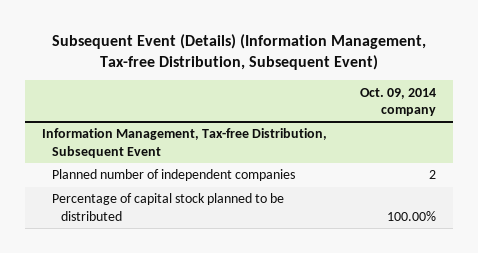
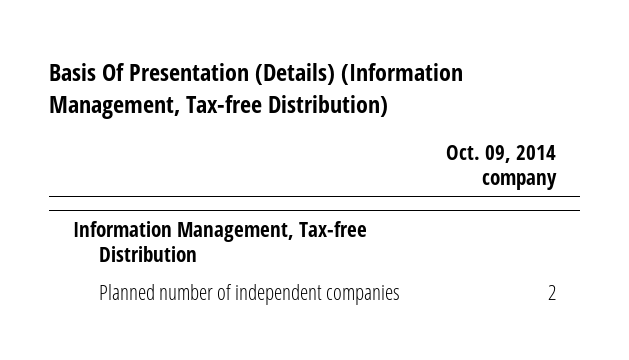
- Subsequent Event (Details) (Information Management, Tax-free Distribution, Subsequent Event)
+ Basis Of Presentation (Details) (Information Management, Tax-free Distribution)
- Information Management, Tax-free Distribution, Subsequent Event
+ Information Management, Tax-free Distribution
- Percentage of capital stock planned to be distributed | 100.00%

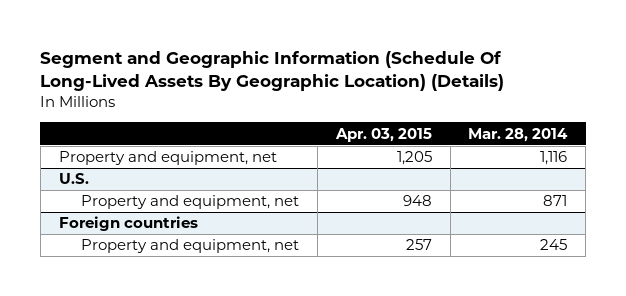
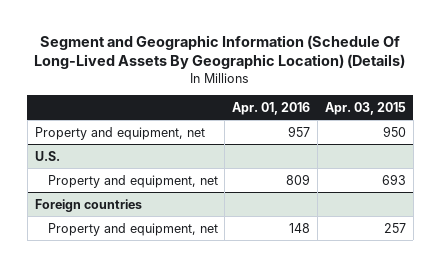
- | Apr. 03, 2015 | Mar. 28, 2014
+ | Apr. 01, 2016 | Apr. 03, 2015
- Property and equipment, net | 1,205 | 1,116
+ Property and equipment, net | 957 | 950
@ U.S.
- Property and equipment, net | 948 | 871
+ Property and equipment, net | 809 | 693

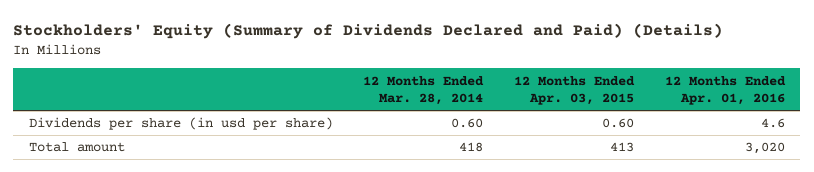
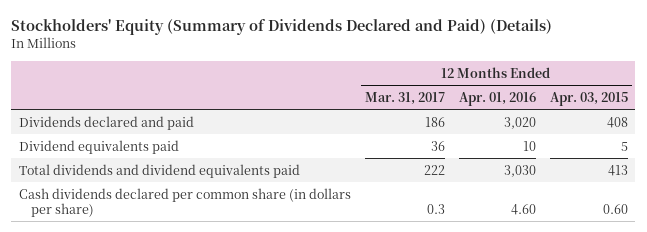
- | 12 Months Ended Mar. 28, 2014 | 12 Months Ended Apr. 03, 2015 | 12 Months Ended Apr. 01, 2016
+ | 12 Months Ended Mar. 31, 2017 | 12 Months Ended Apr. 01, 2016 | 12 Months Ended Apr. 03, 2015
- Dividends per share (in usd per share) | 0.60 | 0.60 | 4.6
- Total amount | 418 | 413 | 3,020
+ Dividends declared and paid | 186 | 3,020 | 408
+ Dividend equivalents paid | 36 | 10 | 5
+ Total dividends and dividend equivalents paid | 222 | 3,030 | 413
+ Cash dividends declared per common share (in dollars per share) | 0.3 | 4.60 | 0.60

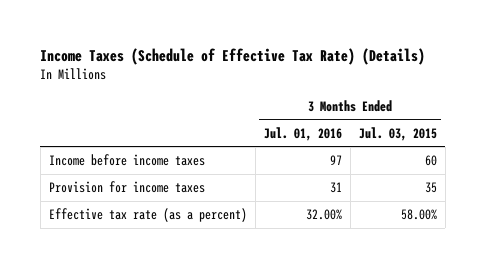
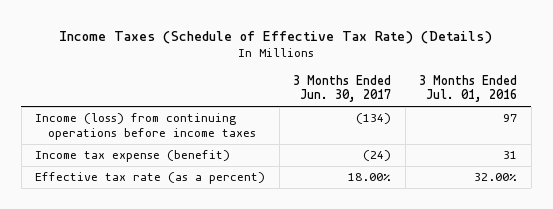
- | 3 Months Ended Jul. 01, 2016 | 3 Months Ended Jul. 03, 2015
+ | 3 Months Ended Jun. 30, 2017 | 3 Months Ended Jul. 01, 2016
- Income before income taxes | 97 | 60
- Provision for income taxes | 31 | 35
+ Income (loss) from continuing operations before income taxes | (134) | 97
+ Income tax expense (benefit) | (24) | 31

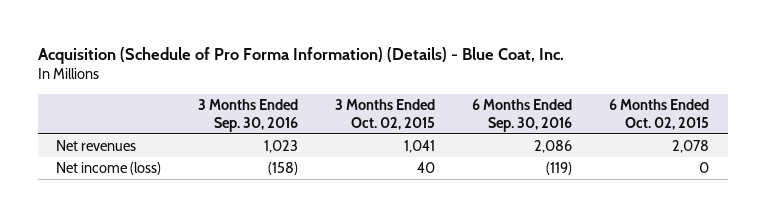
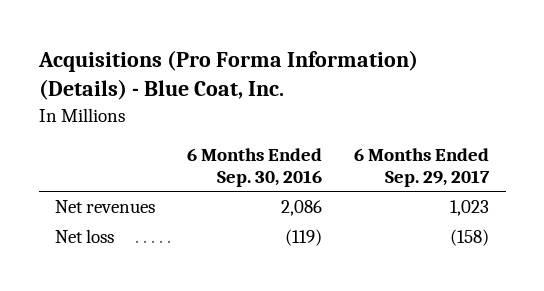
- Acquisition (Schedule of Pro Forma Information) (Details) - Blue Coat, Inc.
+ Acquisitions (Pro Forma Information) (Details) - Blue Coat, Inc.
- | 3 Months Ended Sep. 30, 2016 | 3 Months Ended Oct. 02, 2015 | 6 Months Ended Sep. 30, 2016 | 6 Months Ended Oct. 02, 2015
+ | 6 Months Ended Sep. 30, 2016 | 6 Months Ended Sep. 29, 2017
- Net income (loss) | (158) | 40 | (119) | 0
+ Net loss | (119) | (158)

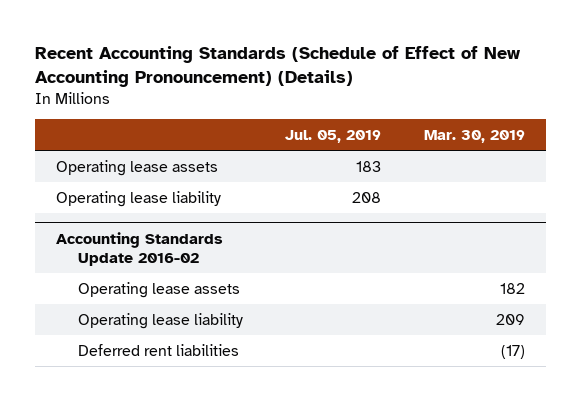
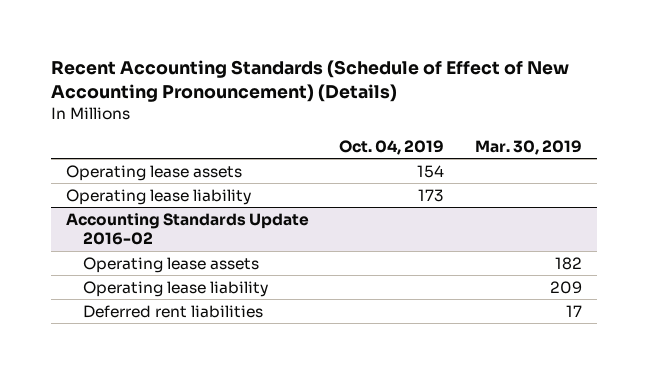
- | Jul. 05, 2019 | Mar. 30, 2019
+ | Oct. 04, 2019 | Mar. 30, 2019
@ Accounting Standards Update 2016-02
- Deferred rent liabilities | | (17)
+ Deferred rent liabilities | | 17

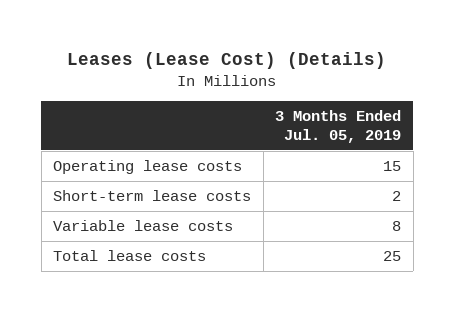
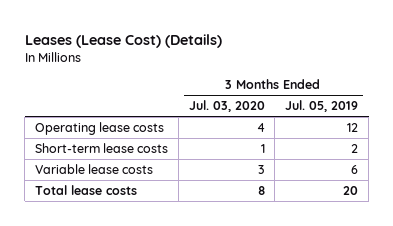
- | 3 Months Ended Jul. 05, 2019
+ | 3 Months Ended Jul. 03, 2020 | 3 Months Ended Jul. 05, 2019
- Operating lease costs | 15
+ Operating lease costs | 4 | 12
- Variable lease costs | 8
- Total lease costs | 25
+ Variable lease costs | 3 | 6
+ Total lease costs | 8 | 20

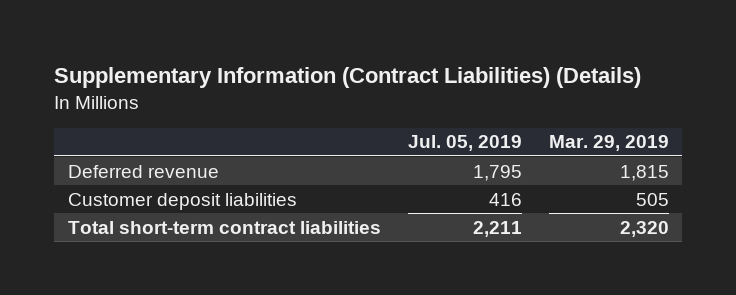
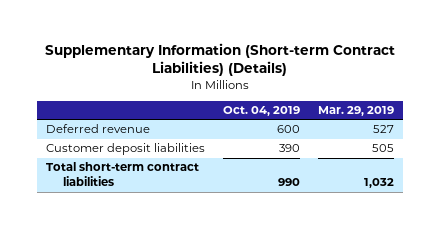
- Supplementary Information (Contract Liabilities) (Details)
+ Supplementary Information (Short-term Contract Liabilities) (Details)
- | Jul. 05, 2019 | Mar. 29, 2019
+ | Oct. 04, 2019 | Mar. 29, 2019
- Deferred revenue | 1,795 | 1,815
+ Deferred revenue | 600 | 527
- Total short-term contract liabilities | 2,211 | 2,320
+ Total short-term contract liabilities | 990 | 1,032

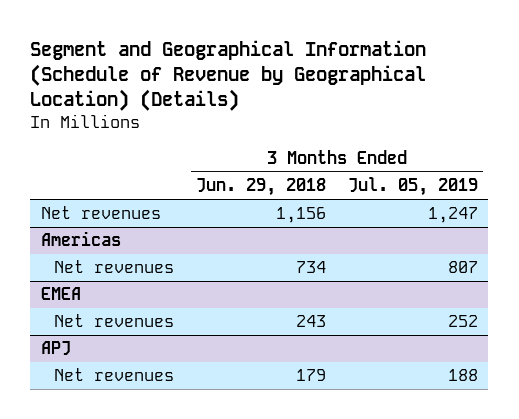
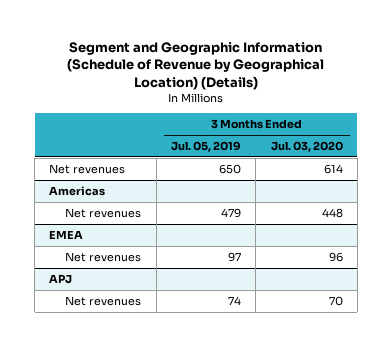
- Segment and Geographical Information (Schedule of Revenue by Geographical Location) (Details)
+ Segment and Geographic Information (Schedule of Revenue by Geographical Location) (Details)
- | 3 Months Ended Jun. 29, 2018 | 3 Months Ended Jul. 05, 2019
+ | 3 Months Ended Jul. 05, 2019 | 3 Months Ended Jul. 03, 2020
- Net revenues | 1,156 | 1,247
+ Net revenues | 650 | 614
@ Americas
- Net revenues | 734 | 807
+ Net revenues | 479 | 448
@ EMEA
- Net revenues | 243 | 252
+ Net revenues | 97 | 96
@ APJ
- Net revenues | 179 | 188
+ Net revenues | 74 | 70

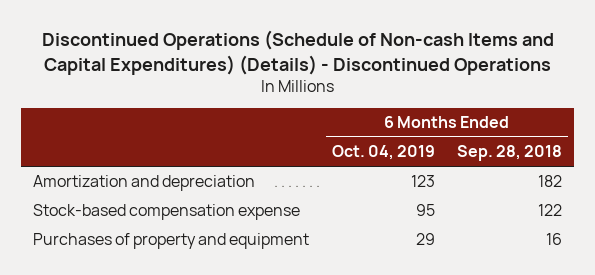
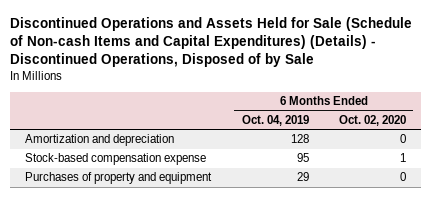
- Discontinued Operations (Schedule of Non-cash Items and Capital Expenditures) (Details) - Discontinued Operations
+ Discontinued Operations and Assets Held for Sale (Schedule of Non-cash Items and Capital Expenditures) (Details) - Discontinued Operations, Disposed of by Sale
- | 6 Months Ended Oct. 04, 2019 | 6 Months Ended Sep. 28, 2018
+ | 6 Months Ended Oct. 04, 2019 | 6 Months Ended Oct. 02, 2020
- Amortization and depreciation | 123 | 182
+ Amortization and depreciation | 128 | 0

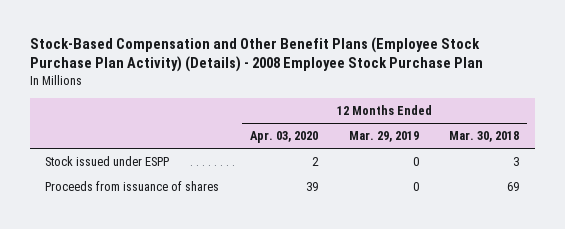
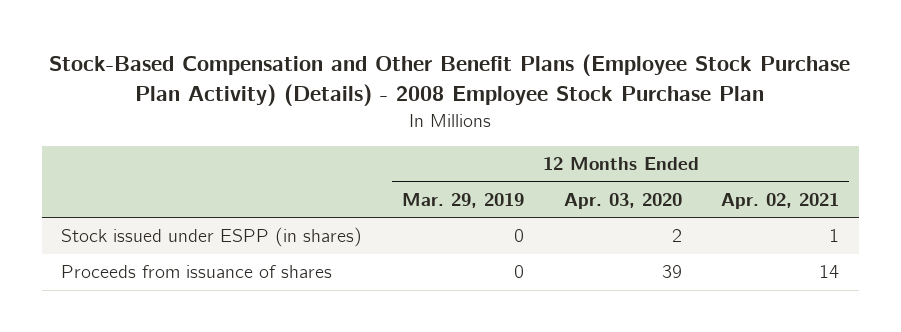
- | 12 Months Ended Apr. 03, 2020 | 12 Months Ended Mar. 29, 2019 | 12 Months Ended Mar. 30, 2018
+ | 12 Months Ended Mar. 29, 2019 | 12 Months Ended Apr. 03, 2020 | 12 Months Ended Apr. 02, 2021
- Stock issued under ESPP | 2 | 0 | 3
+ Stock issued under ESPP (in shares) | 0 | 2 | 1

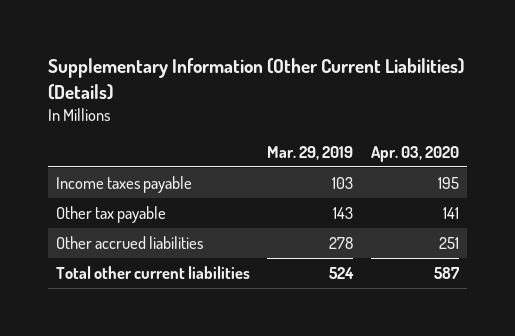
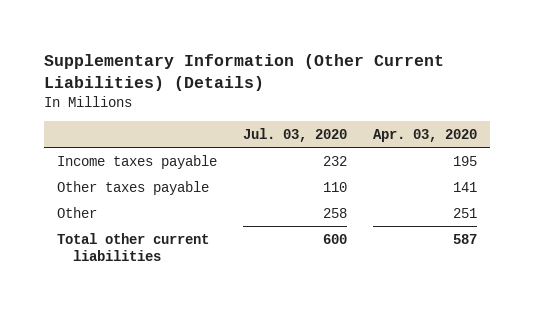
- | Mar. 29, 2019 | Apr. 03, 2020
+ | Jul. 03, 2020 | Apr. 03, 2020
- Other tax payable | 143 | 141
- Other accrued liabilities | 278 | 251
+ Other taxes payable | 110 | 141
+ Other | 258 | 251

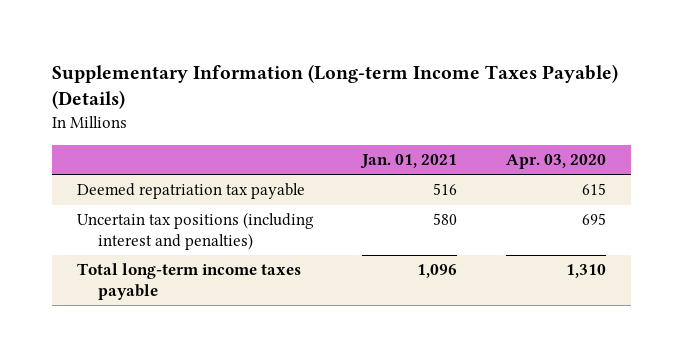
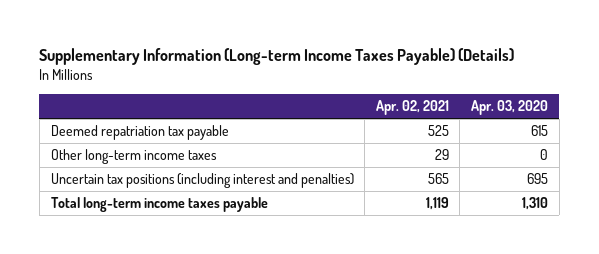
- | Jan. 01, 2021 | Apr. 03, 2020
+ | Apr. 02, 2021 | Apr. 03, 2020
+ Other long-term income taxes | 29 | 0

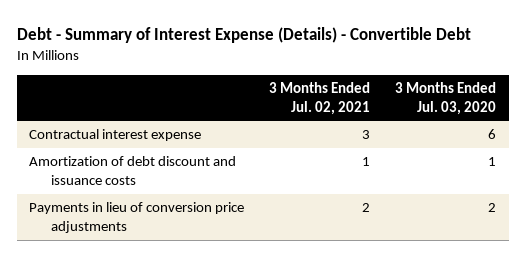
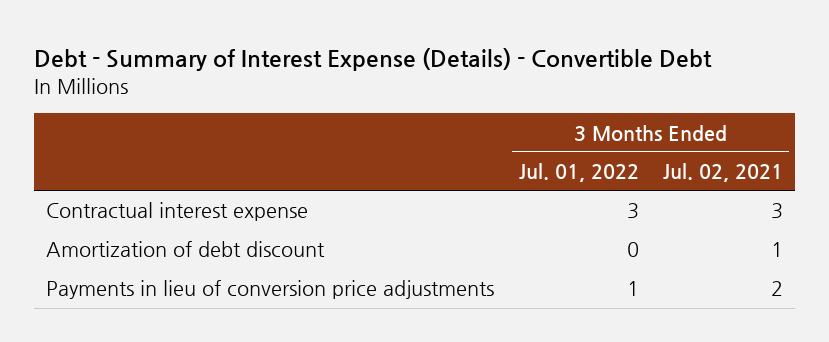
- | 3 Months Ended Jul. 02, 2021 | 3 Months Ended Jul. 03, 2020
+ | 3 Months Ended Jul. 01, 2022 | 3 Months Ended Jul. 02, 2021
- Amortization of debt discount and issuance costs | 1 | 1
+ Amortization of debt discount | 0 | 1

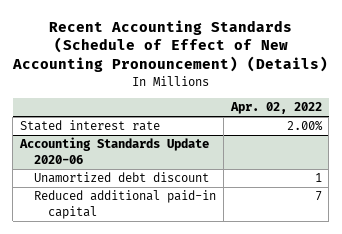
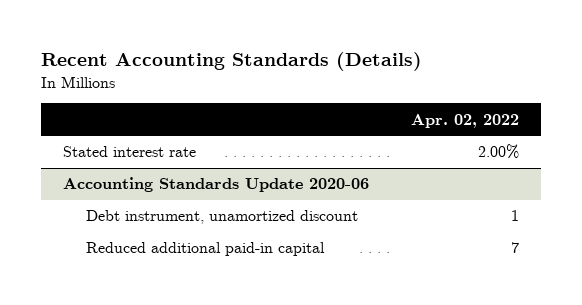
- Recent Accounting Standards (Schedule of Effect of New Accounting Pronouncement) (Details)
+ Recent Accounting Standards (Details)
@ Accounting Standards Update 2020-06
- Unamortized debt discount | 1
+ Debt instrument, unamortized discount | 1

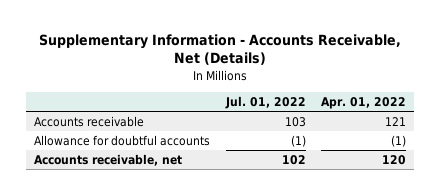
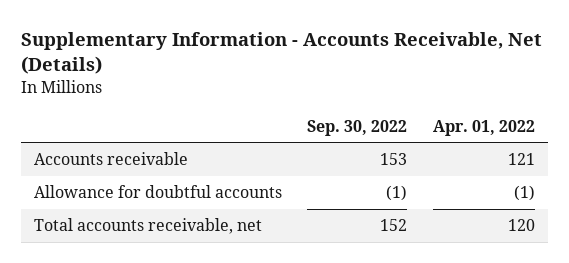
- | Jul. 01, 2022 | Apr. 01, 2022
+ | Sep. 30, 2022 | Apr. 01, 2022
- Accounts receivable, net | 102 | 120
+ Total accounts receivable, net | 152 | 120

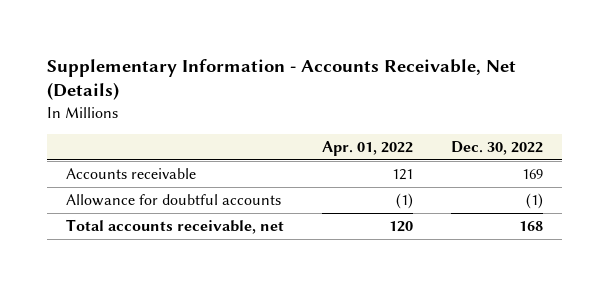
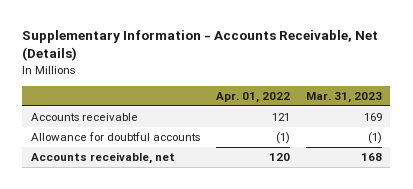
- | Apr. 01, 2022 | Dec. 30, 2022
+ | Apr. 01, 2022 | Mar. 31, 2023
- Total accounts receivable, net | 120 | 168
+ Accounts receivable, net | 120 | 168

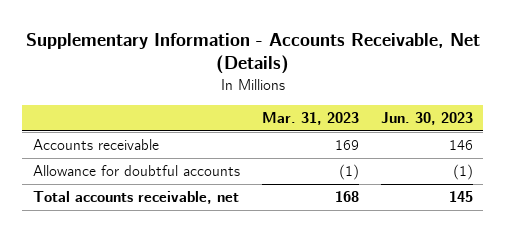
- | Apr. 01, 2022 | Mar. 31, 2023
+ | Mar. 31, 2023 | Jun. 30, 2023
- Accounts receivable, net | 120 | 168
+ Total accounts receivable, net | 168 | 145

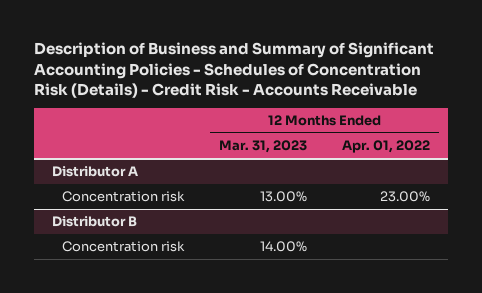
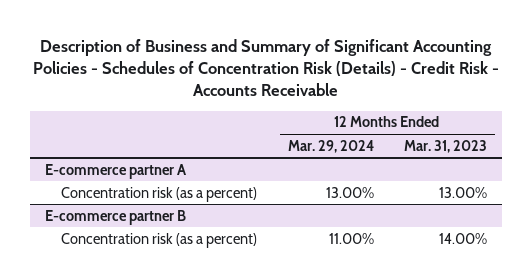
- | 12 Months Ended Mar. 31, 2023 | 12 Months Ended Apr. 01, 2022
+ | 12 Months Ended Mar. 29, 2024 | 12 Months Ended Mar. 31, 2023
- Distributor A
- Concentration risk | 13.00% | 23.00%
- Distributor B
- Concentration risk | 14.00% |
+ E-commerce partner A
+ Concentration risk (as a percent) | 13.00% | 13.00%
+ E-commerce partner B
+ Concentration risk (as a percent) | 11.00% | 14.00%

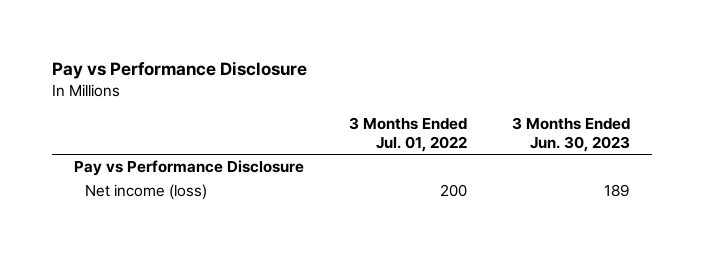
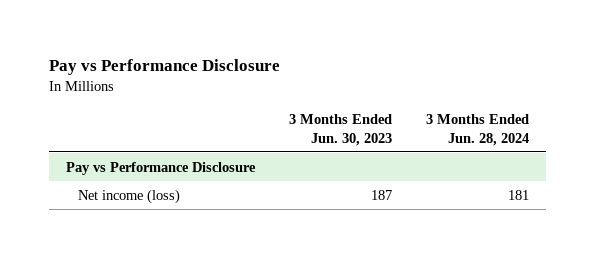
- | 3 Months Ended Jul. 01, 2022 | 3 Months Ended Jun. 30, 2023
+ | 3 Months Ended Jun. 30, 2023 | 3 Months Ended Jun. 28, 2024
- Net income (loss) | 200 | 189
+ Net income (loss) | 187 | 181

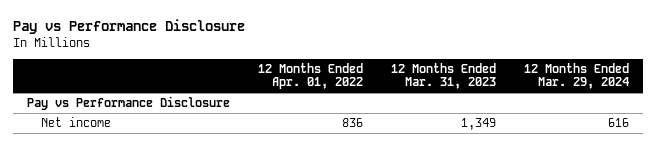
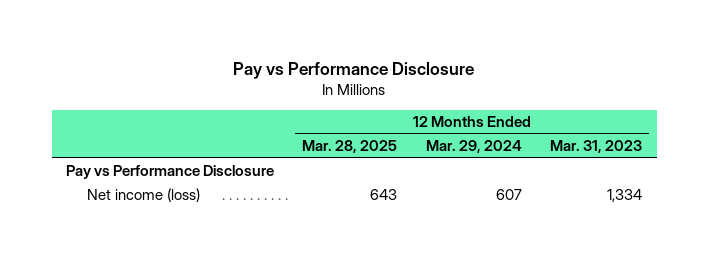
- | 12 Months Ended Apr. 01, 2022 | 12 Months Ended Mar. 31, 2023 | 12 Months Ended Mar. 29, 2024
+ | 12 Months Ended Mar. 28, 2025 | 12 Months Ended Mar. 29, 2024 | 12 Months Ended Mar. 31, 2023
- Net income | 836 | 1,349 | 616
+ Net income (loss) | 643 | 607 | 1,334

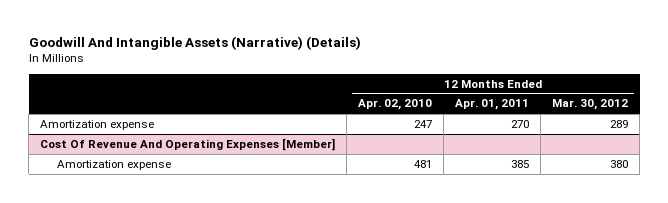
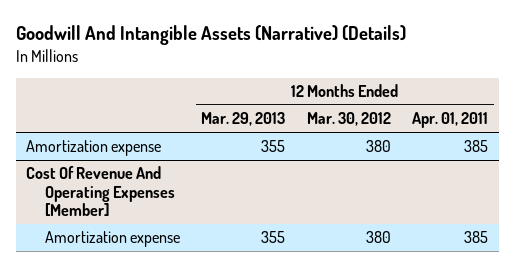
- | 12 Months Ended Apr. 02, 2010 | 12 Months Ended Apr. 01, 2011 | 12 Months Ended Mar. 30, 2012
+ | 12 Months Ended Mar. 29, 2013 | 12 Months Ended Mar. 30, 2012 | 12 Months Ended Apr. 01, 2011
- Amortization expense | 247 | 270 | 289
+ Amortization expense | 355 | 380 | 385

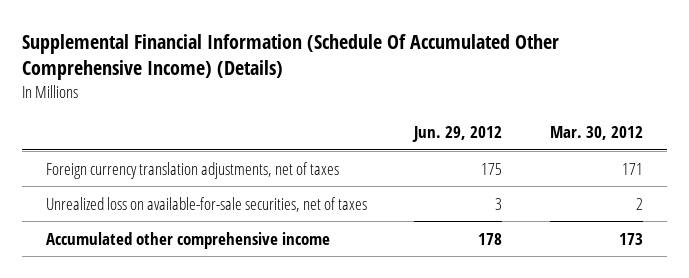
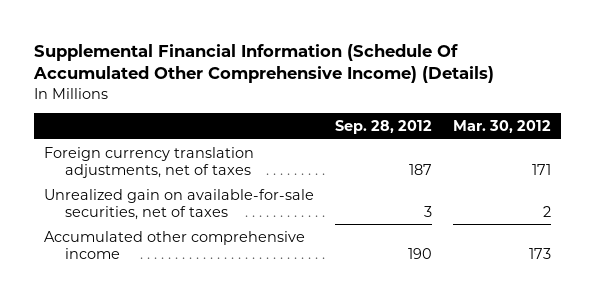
- | Jun. 29, 2012 | Mar. 30, 2012
+ | Sep. 28, 2012 | Mar. 30, 2012
- Unrealized loss on available-for-sale securities, net of taxes | 3 | 2
+ Unrealized gain on available-for-sale securities, net of taxes | 3 | 2

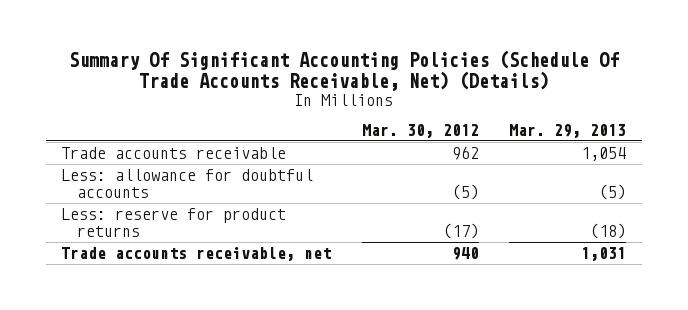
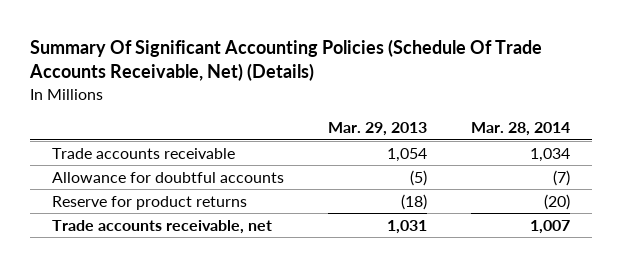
- | Mar. 30, 2012 | Mar. 29, 2013
+ | Mar. 29, 2013 | Mar. 28, 2014
- Less: allowance for doubtful accounts | (5) | (5)
- Less: reserve for product returns | (17) | (18)
+ Allowance for doubtful accounts | (5) | (7)
+ Reserve for product returns | (18) | (20)

